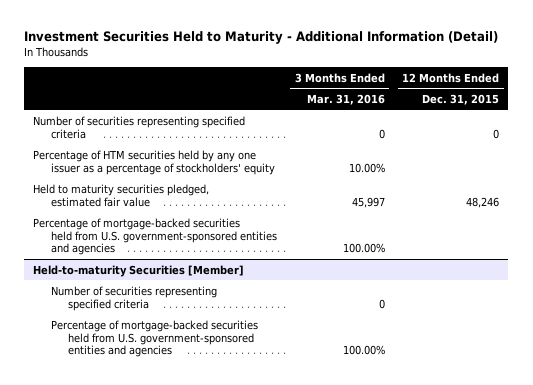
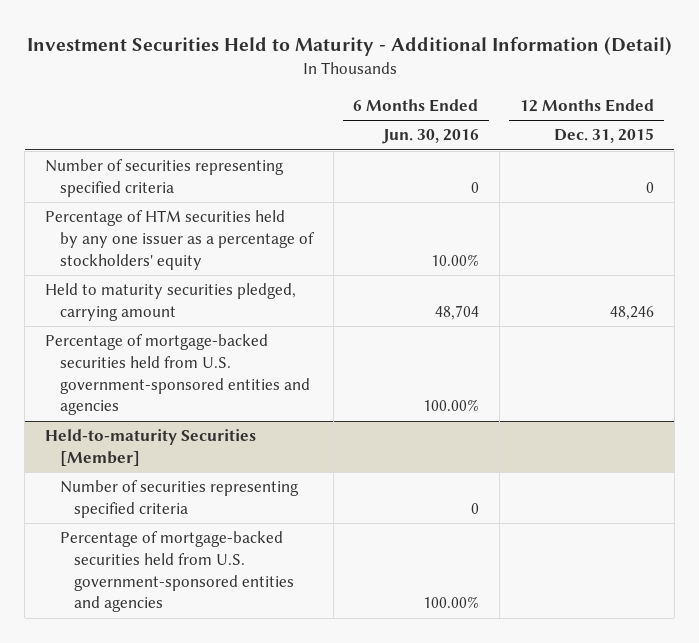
- | 3 Months Ended Mar. 31, 2016 | 12 Months Ended Dec. 31, 2015
+ | 6 Months Ended Jun. 30, 2016 | 12 Months Ended Dec. 31, 2015
- Held to maturity securities pledged, estimated fair value | 45,997 | 48,246
+ Held to maturity securities pledged, carrying amount | 48,704 | 48,246

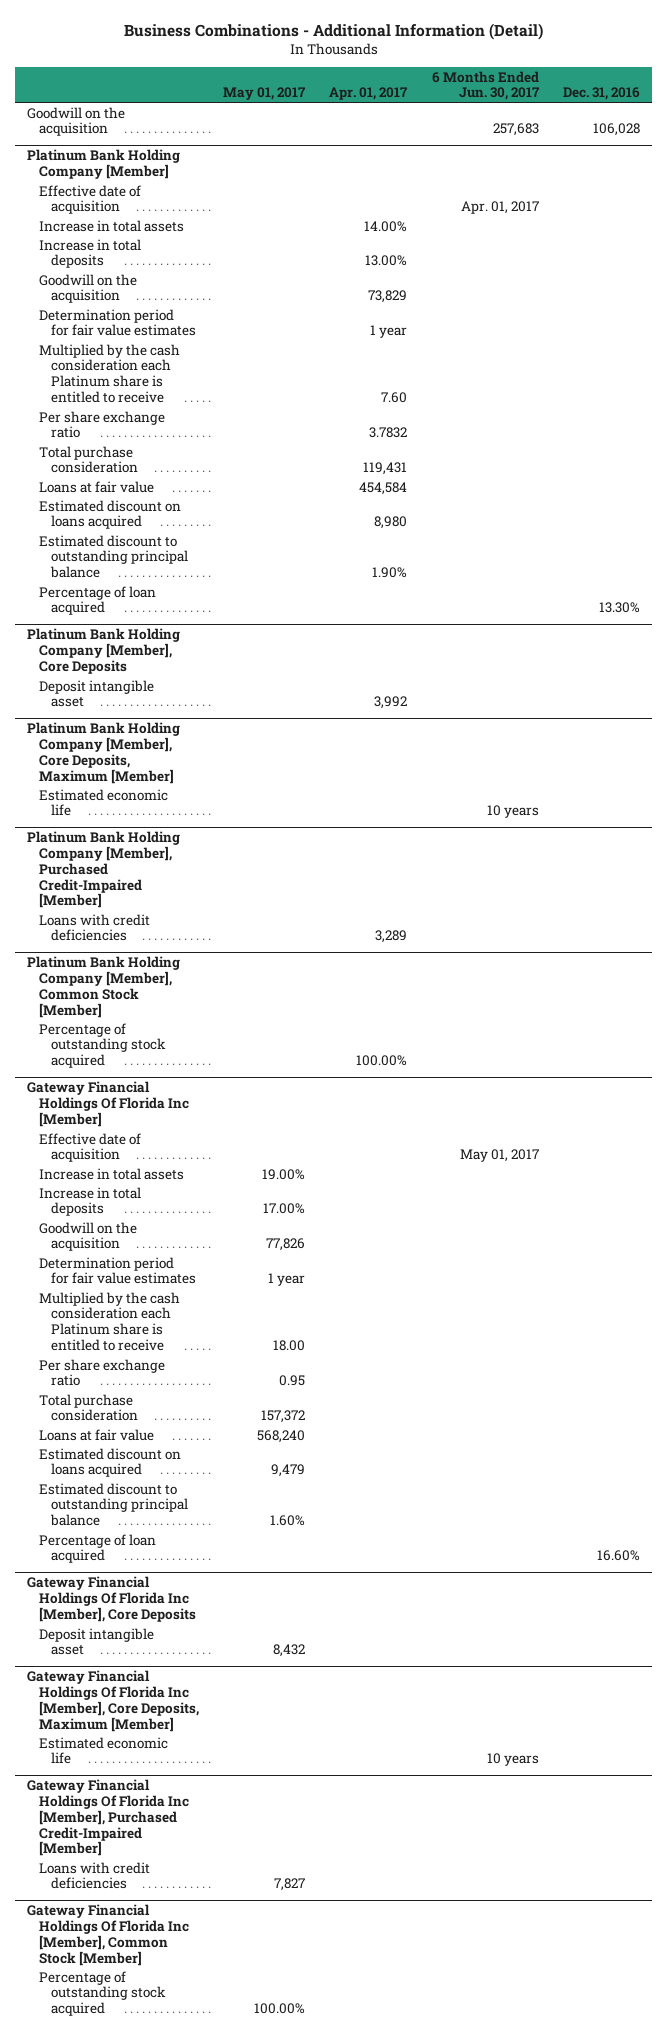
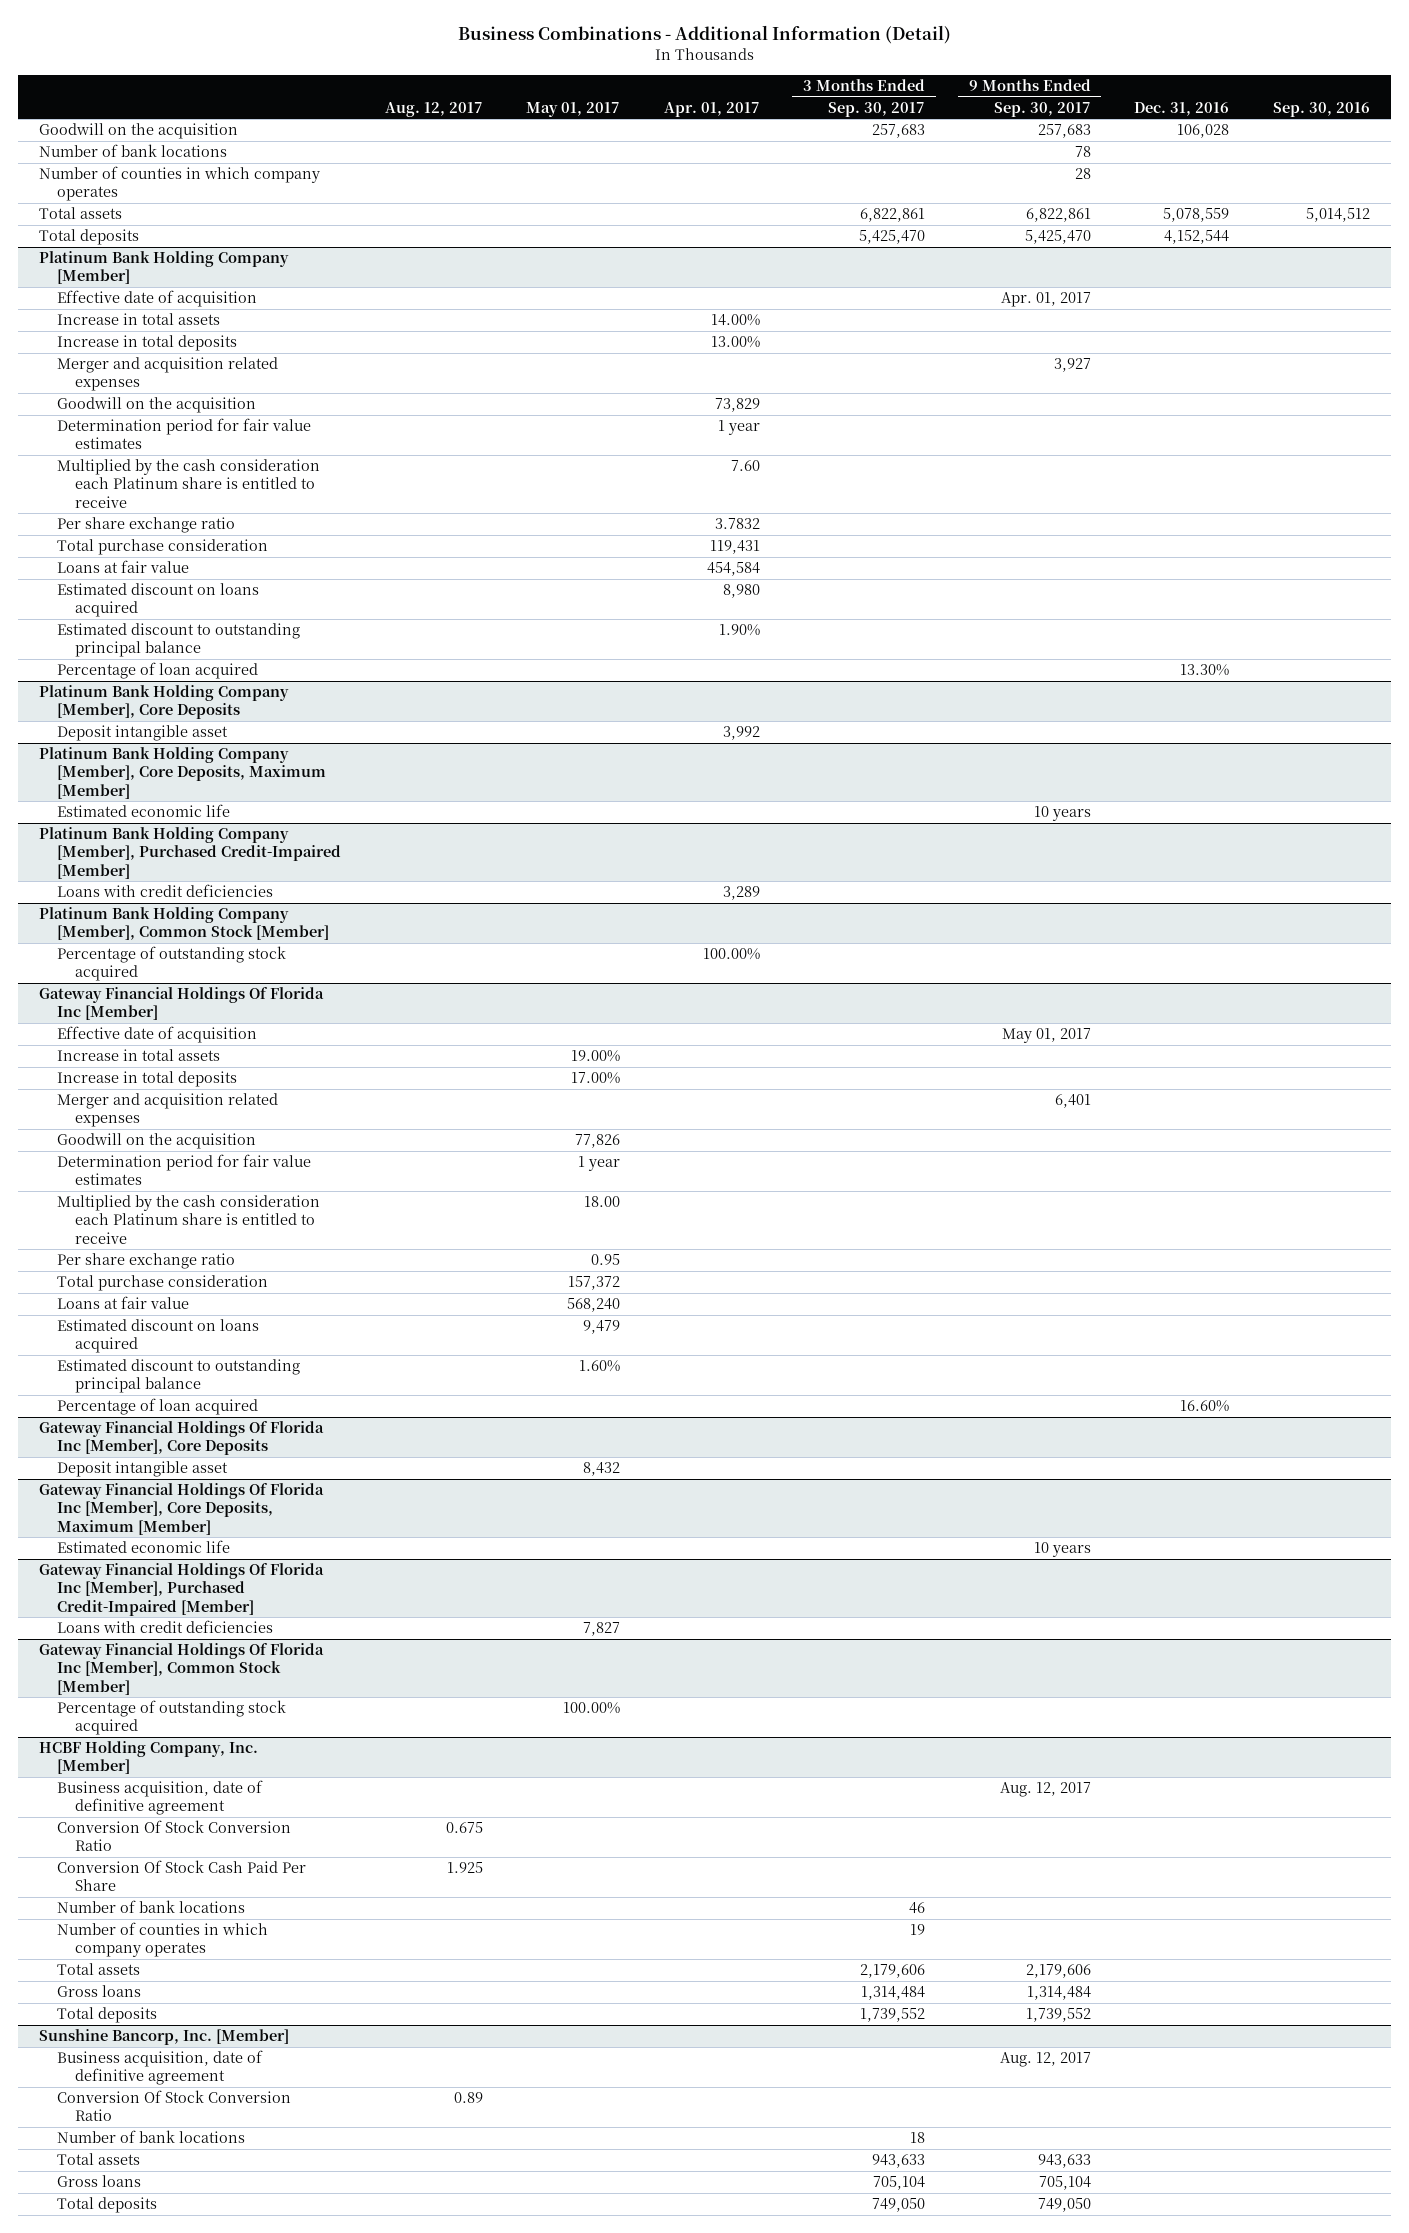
- | May 01, 2017 | Apr. 01, 2017 | 6 Months Ended Jun. 30, 2017 | Dec. 31, 2016
+ | Aug. 12, 2017 | May 01, 2017 | Apr. 01, 2017 | 3 Months Ended Sep. 30, 2017 | 9 Months Ended Sep. 30, 2017 | Dec. 31, 2016 | Sep. 30, 2016
+ Number of bank locations | | | | | 78 | |
+ Number of counties in which company operates | | | | | 28 | |
+ Total assets | | | | 6,822,861 | 6,822,861 | 5,078,559 | 5,014,512
+ Total deposits | | | | 5,425,470 | 5,425,470 | 4,152,544 |
@ Platinum Bank Holding Company [Member]
+ Merger and acquisition related expenses | | | | | 3,927 | |
@ Gateway Financial Holdings Of Florida Inc [Member]
+ Merger and acquisition related expenses | | | | | 6,401 | |
+ HCBF Holding Company, Inc. [Member]
+ Business acquisition, date of definitive agreement | | | | | Aug. 12, 2017 | |
+ Conversion Of Stock Conversion Ratio | 0.675 | | | | | |
+ Conversion Of Stock Cash Paid Per Share | 1.925 | | | | | |
+ Number of bank locations | | | | 46 | | |
+ Number of counties in which company operates | | | | 19 | | |
+ Total assets | | | | 2,179,606 | 2,179,606 | |
+ Gross loans | | | | 1,314,484 | 1,314,484 | |
+ Total deposits | | | | 1,739,552 | 1,739,552 | |
+ Sunshine Bancorp, Inc. [Member]
+ Business acquisition, date of definitive agreement | | | | | Aug. 12, 2017 | |
+ Conversion Of Stock Conversion Ratio | 0.89 | | | | | |
+ Number of bank locations | | | | 18 | | |
+ Total assets | | | | 943,633 | 943,633 | |
+ Gross loans | | | | 705,104 | 705,104 | |
+ Total deposits | | | | 749,050 | 749,050 | |

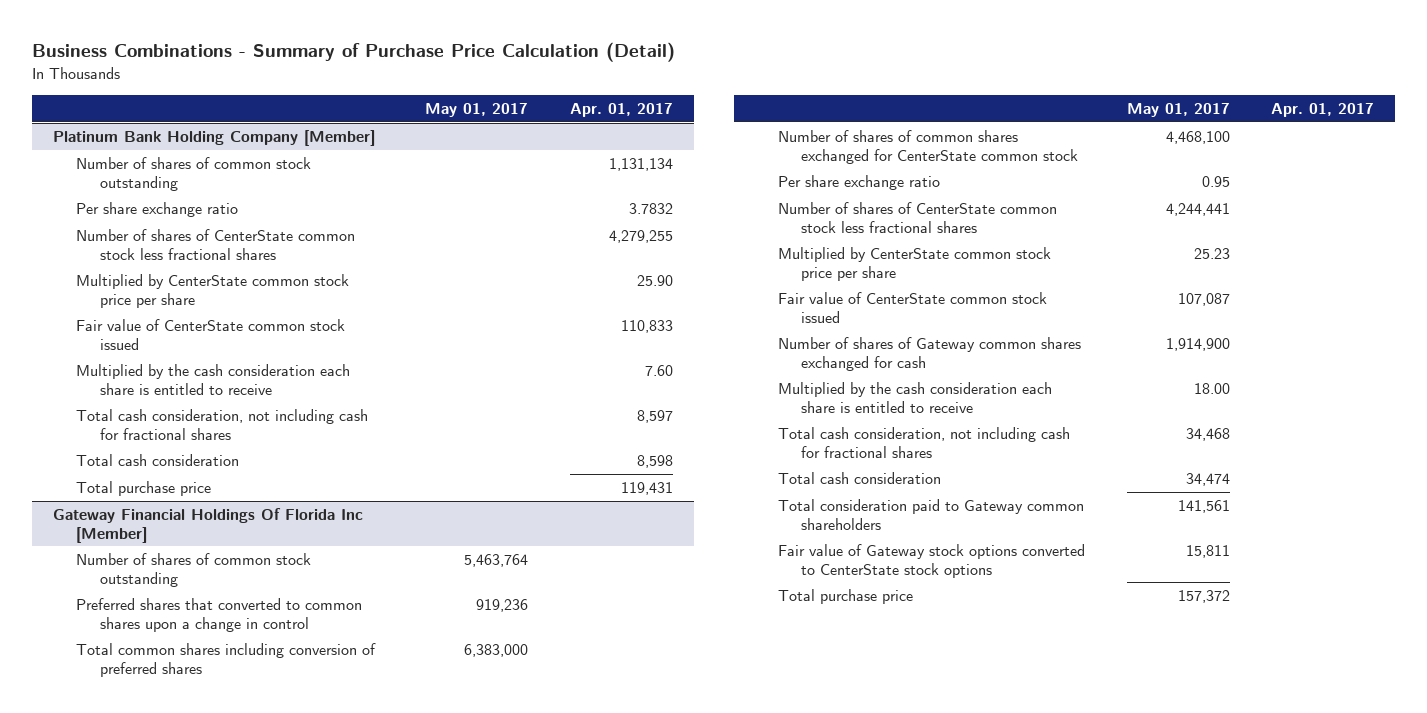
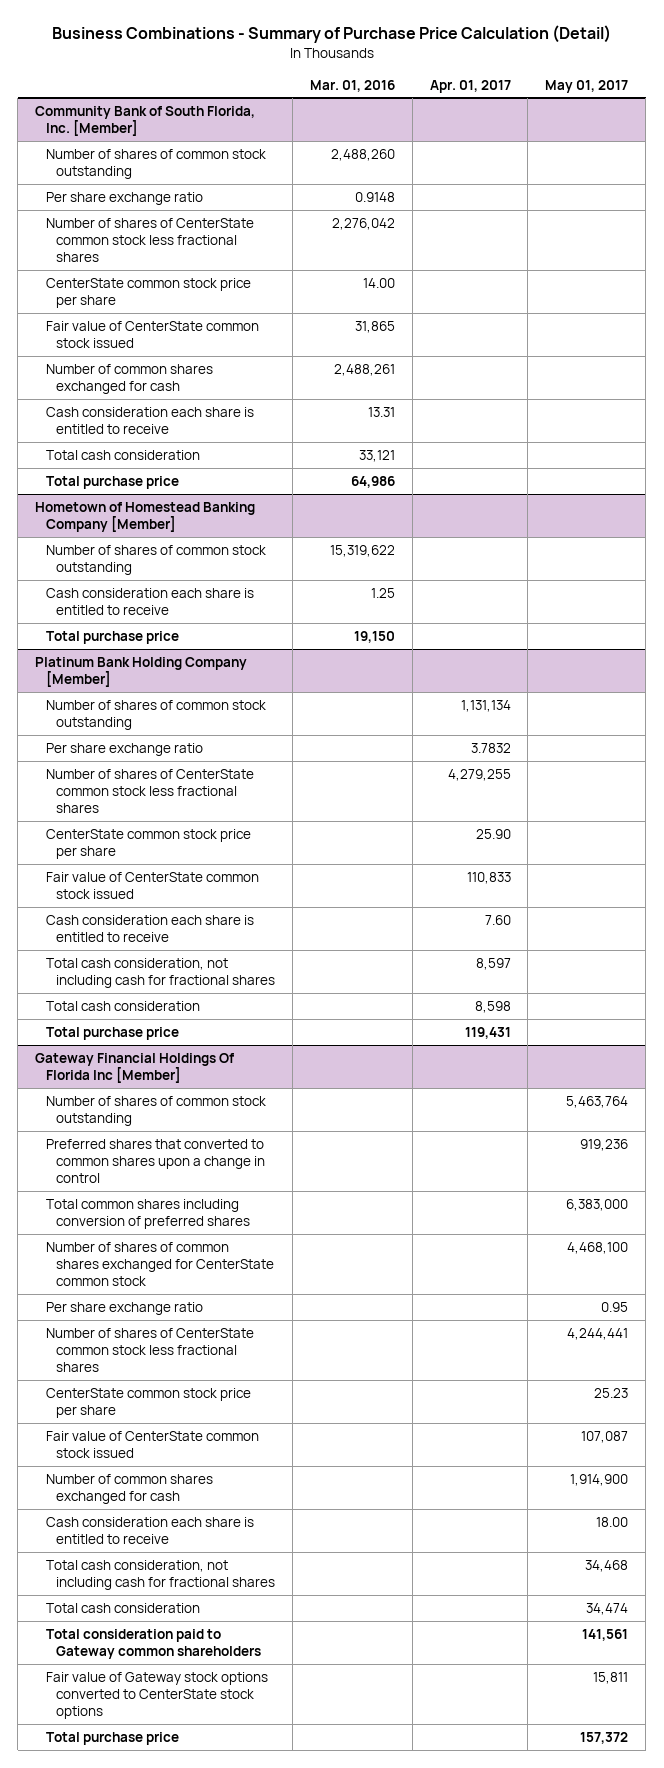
- | May 01, 2017 | Apr. 01, 2017
+ | Mar. 01, 2016 | Apr. 01, 2017 | May 01, 2017
+ Community Bank of South Florida, Inc. [Member]
+ Number of shares of common stock outstanding | 2,488,260 | |
+ Per share exchange ratio | 0.9148 | |
+ Number of shares of CenterState common stock less fractional shares | 2,276,042 | |
+ CenterState common stock price per share | 14.00 | |
+ Fair value of CenterState common stock issued | 31,865 | |
+ Number of common shares exchanged for cash | 2,488,261 | |
+ Cash consideration each share is entitled to receive | 13.31 | |
+ Total cash consideration | 33,121 | |
+ Total purchase price | 64,986 | |
+ Hometown of Homestead Banking Company [Member]
+ Number of shares of common stock outstanding | 15,319,622 | |
+ Cash consideration each share is entitled to receive | 1.25 | |
+ Total purchase price | 19,150 | |
@ Platinum Bank Holding Company [Member]
- Multiplied by CenterState common stock price per share | | 25.90
+ CenterState common stock price per share | | 25.90 |
- Multiplied by the cash consideration each share is entitled to receive | | 7.60
+ Cash consideration each share is entitled to receive | | 7.60 |
@ Gateway Financial Holdings Of Florida Inc [Member]
- Multiplied by CenterState common stock price per share | 25.23 |
+ CenterState common stock price per share | | | 25.23
- Number of shares of Gateway common shares exchanged for cash | 1,914,900 |
- Multiplied by the cash consideration each share is entitled to receive | 18.00 |
+ Number of common shares exchanged for cash | | | 1,914,900
+ Cash consideration each share is entitled to receive | | | 18.00

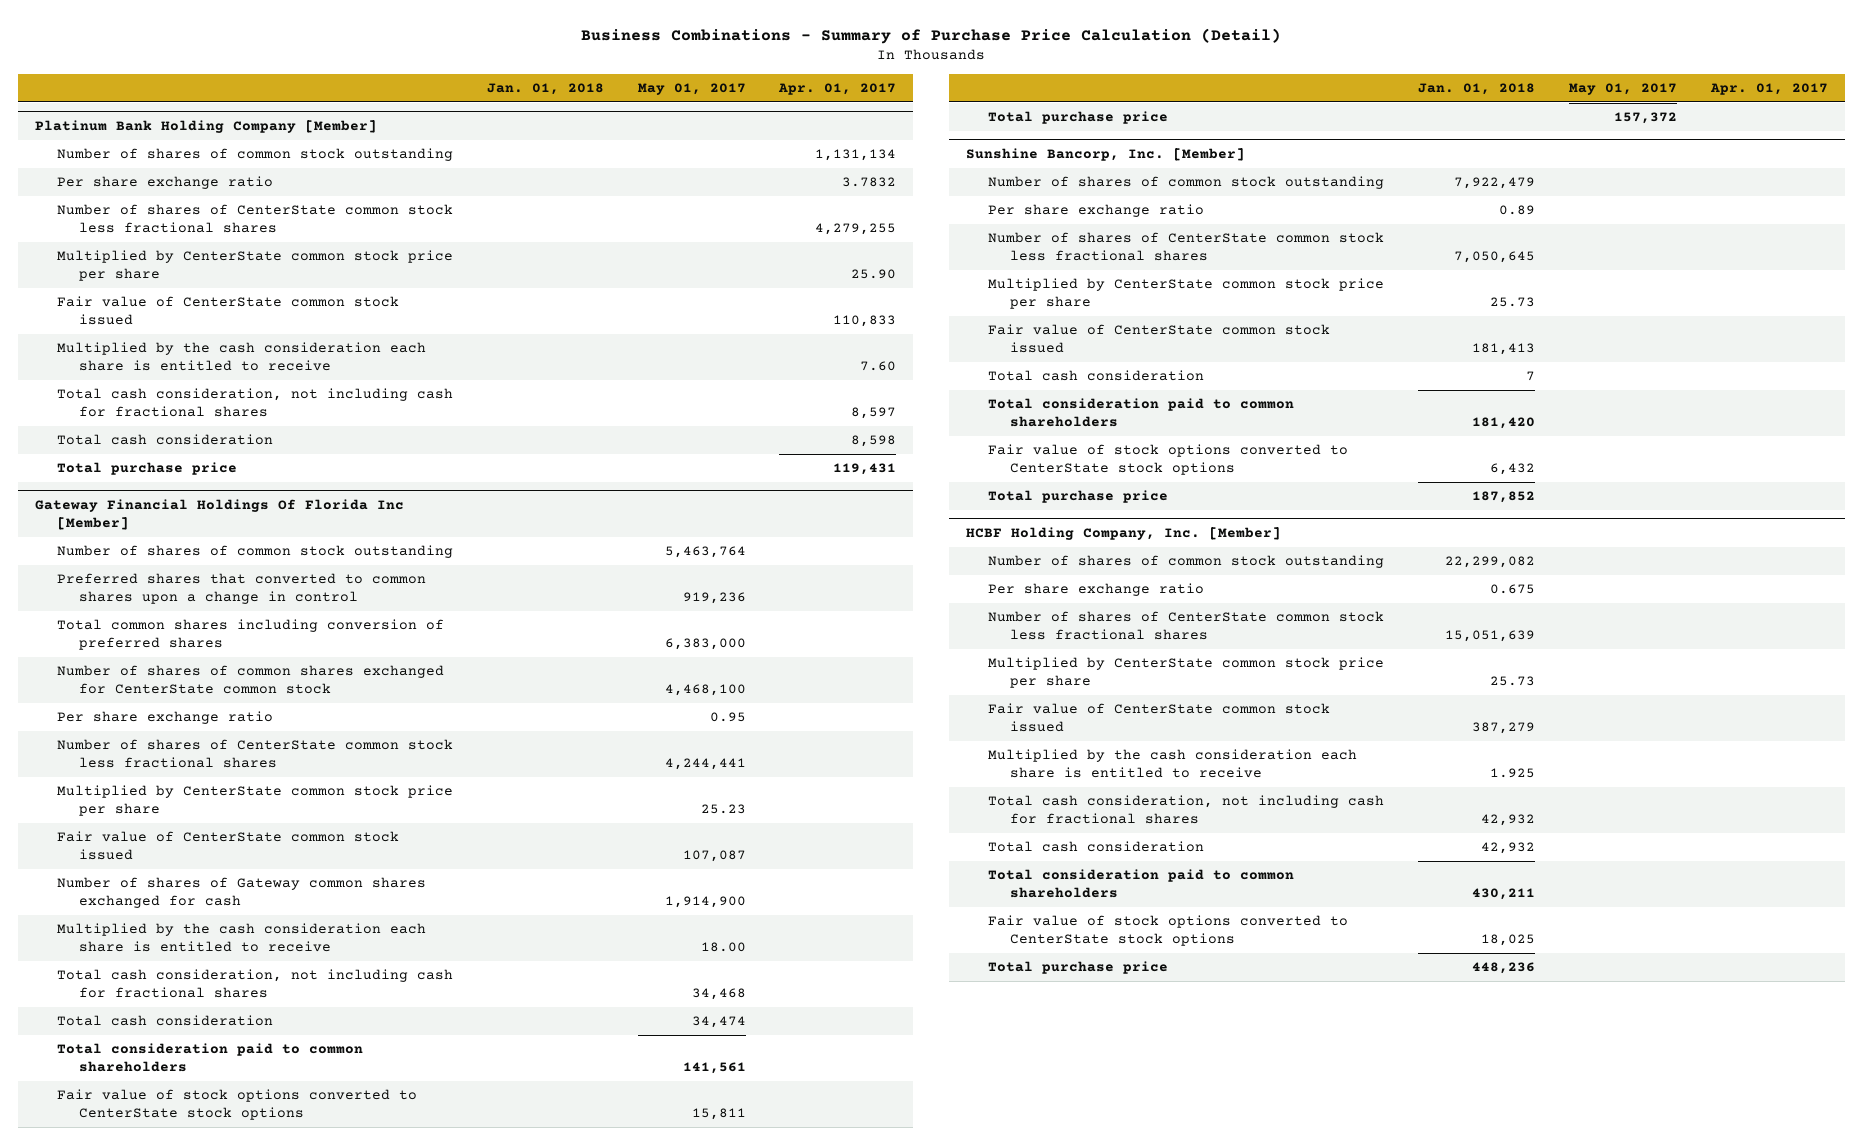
- | Mar. 01, 2016 | Apr. 01, 2017 | May 01, 2017
+ | Jan. 01, 2018 | May 01, 2017 | Apr. 01, 2017
- Community Bank of South Florida, Inc. [Member]
- Number of shares of common stock outstanding | 2,488,260 | |
- Per share exchange ratio | 0.9148 | |
- Number of shares of CenterState common stock less fractional shares | 2,276,042 | |
- CenterState common stock price per share | 14.00 | |
- Fair value of CenterState common stock issued | 31,865 | |
- Number of common shares exchanged for cash | 2,488,261 | |
- Cash consideration each share is entitled to receive | 13.31 | |
- Total cash consideration | 33,121 | |
- Total purchase price | 64,986 | |
- Hometown of Homestead Banking Company [Member]
- Number of shares of common stock outstanding | 15,319,622 | |
- Cash consideration each share is entitled to receive | 1.25 | |
- Total purchase price | 19,150 | |
@ Platinum Bank Holding Company [Member]
- CenterState common stock price per share | | 25.90 |
+ Multiplied by CenterState common stock price per share | | | 25.90
- Cash consideration each share is entitled to receive | | 7.60 |
+ Multiplied by the cash consideration each share is entitled to receive | | | 7.60
@ Gateway Financial Holdings Of Florida Inc [Member]
- CenterState common stock price per share | | | 25.23
+ Multiplied by CenterState common stock price per share | | 25.23 |
- Number of common shares exchanged for cash | | | 1,914,900
- Cash consideration each share is entitled to receive | | | 18.00
+ Number of shares of Gateway common shares exchanged for cash | | 1,914,900 |
+ Multiplied by the cash consideration each share is entitled to receive | | 18.00 |
- Total consideration paid to Gateway common shareholders | | | 141,561
- Fair value of Gateway stock options converted to CenterState stock options | | | 15,811
+ Total consideration paid to common shareholders | | 141,561 |
+ Fair value of stock options converted to CenterState stock options | | 15,811 |
+ Sunshine Bancorp, Inc. [Member]
+ Number of shares of common stock outstanding | 7,922,479 | |
+ Per share exchange ratio | 0.89 | |
+ Number of shares of CenterState common stock less fractional shares | 7,050,645 | |
+ Multiplied by CenterState common stock price per share | 25.73 | |
+ Fair value of CenterState common stock issued | 181,413 | |
+ Total cash consideration | 7 | |
+ Total consideration paid to common shareholders | 181,420 | |
+ Fair value of stock options converted to CenterState stock options | 6,432 | |
+ Total purchase price | 187,852 | |
+ HCBF Holding Company, Inc. [Member]
+ Number of shares of common stock outstanding | 22,299,082 | |
+ Per share exchange ratio | 0.675 | |
+ Number of shares of CenterState common stock less fractional shares | 15,051,639 | |
+ Multiplied by CenterState common stock price per share | 25.73 | |
+ Fair value of CenterState common stock issued | 387,279 | |
+ Multiplied by the cash consideration each share is entitled to receive | 1.925 | |
+ Total cash consideration, not including cash for fractional shares | 42,932 | |
+ Total cash consideration | 42,932 | |
+ Total consideration paid to common shareholders | 430,211 | |
+ Fair value of stock options converted to CenterState stock options | 18,025 | |
+ Total purchase price | 448,236 | |

